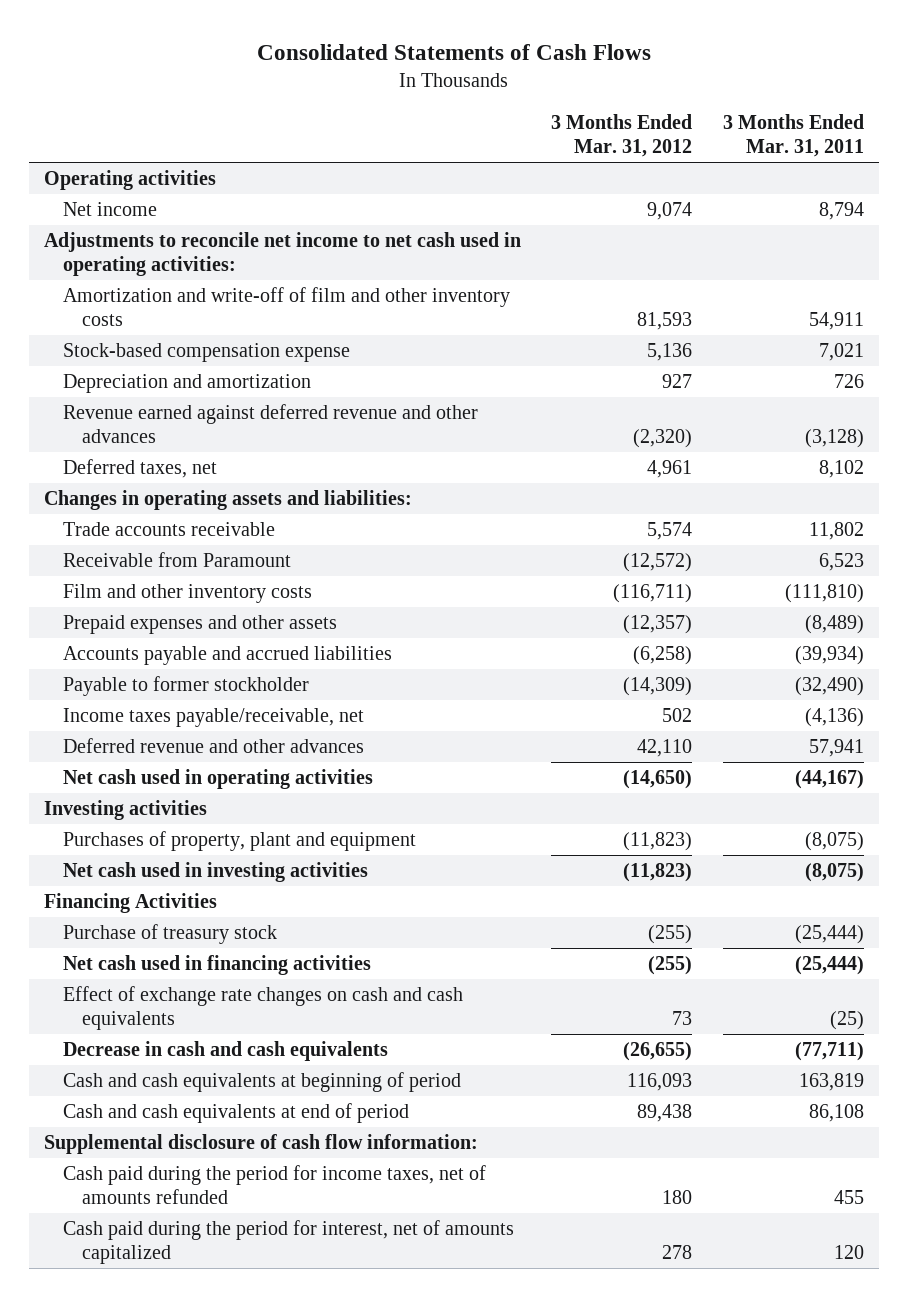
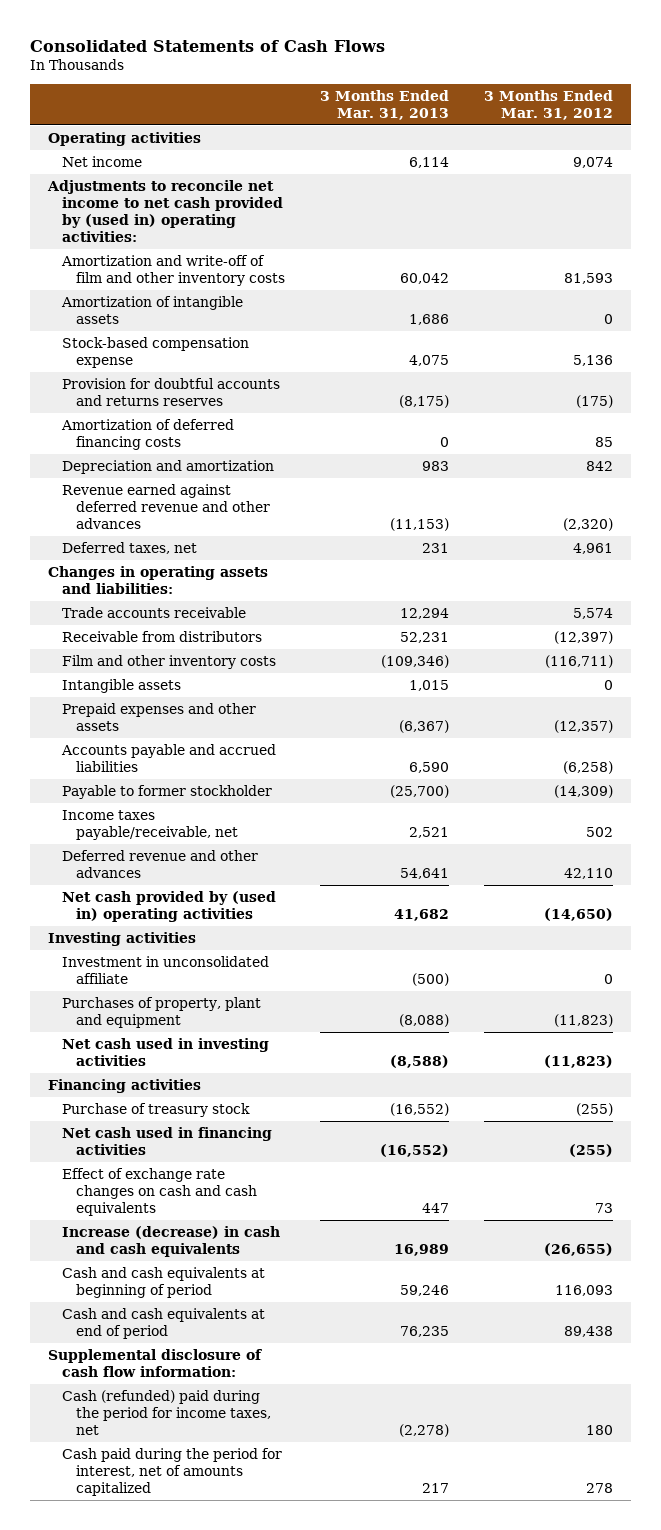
- | 3 Months Ended Mar. 31, 2012 | 3 Months Ended Mar. 31, 2011
+ | 3 Months Ended Mar. 31, 2013 | 3 Months Ended Mar. 31, 2012
- Adjustments to reconcile net income to net cash used in operating activities:
+ Adjustments to reconcile net income to net cash provided by (used in) operating activities:
+ Amortization of intangible assets | 1,686 | 0
- Depreciation and amortization | 927 | 726
+ Provision for doubtful accounts and returns reserves | (8,175) | (175)
+ Amortization of deferred financing costs | 0 | 85
+ Depreciation and amortization | 983 | 842
- Receivable from Paramount | (12,572) | 6,523
+ Receivable from distributors | 52,231 | (12,397)
+ Intangible assets | 1,015 | 0
- Net cash used in operating activities | (14,650) | (44,167)
+ Net cash provided by (used in) operating activities | 41,682 | (14,650)
+ Investment in unconsolidated affiliate | (500) | 0
- Financing Activities
+ Financing activities
- Decrease in cash and cash equivalents | (26,655) | (77,711)
+ Increase (decrease) in cash and cash equivalents | 16,989 | (26,655)
- Cash paid during the period for income taxes, net of amounts refunded | 180 | 455
+ Cash (refunded) paid during the period for income taxes, net | (2,278) | 180

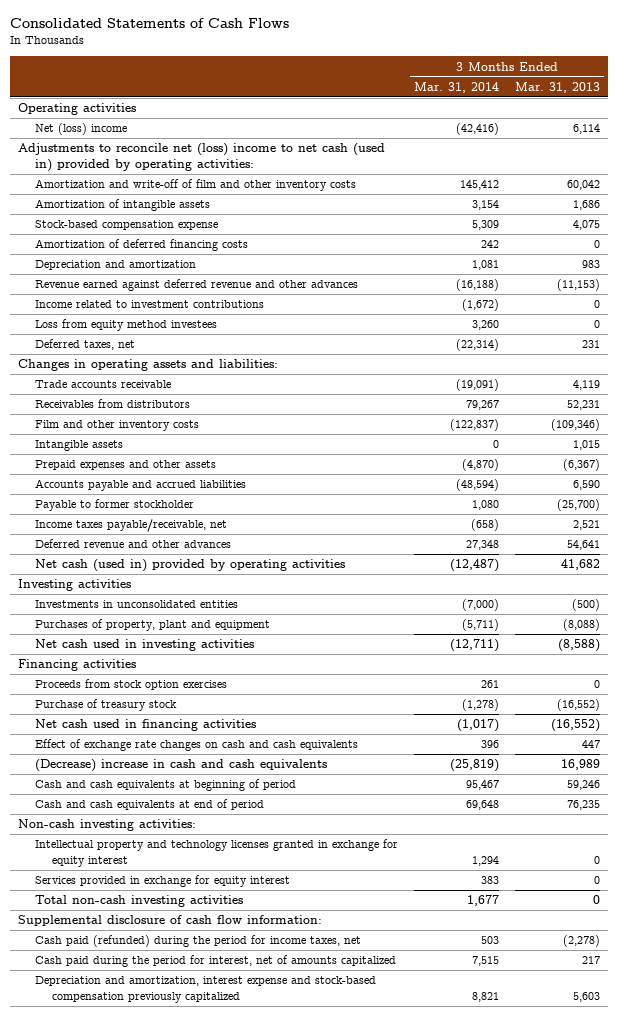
- | 3 Months Ended Mar. 31, 2013 | 3 Months Ended Mar. 31, 2012
+ | 3 Months Ended Mar. 31, 2014 | 3 Months Ended Mar. 31, 2013
- Net income | 6,114 | 9,074
- Adjustments to reconcile net income to net cash provided by (used in) operating activities:
+ Net (loss) income | (42,416) | 6,114
+ Adjustments to reconcile net (loss) income to net cash (used in) provided by operating activities:
- Provision for doubtful accounts and returns reserves | (8,175) | (175)
+ Income related to investment contributions | (1,672) | 0
+ Loss from equity method investees | 3,260 | 0
- Trade accounts receivable | 12,294 | 5,574
- Receivable from distributors | 52,231 | (12,397)
+ Trade accounts receivable | (19,091) | 4,119
+ Receivables from distributors | 79,267 | 52,231
- Net cash provided by (used in) operating activities | 41,682 | (14,650)
+ Net cash (used in) provided by operating activities | (12,487) | 41,682
- Investment in unconsolidated affiliate | (500) | 0
+ Investments in unconsolidated entities | (7,000) | (500)
+ Proceeds from stock option exercises | 261 | 0
- Increase (decrease) in cash and cash equivalents | 16,989 | (26,655)
+ (Decrease) increase in cash and cash equivalents | (25,819) | 16,989
+ Non-cash investing activities:
+ Intellectual property and technology licenses granted in exchange for equity interest | 1,294 | 0
+ Services provided in exchange for equity interest | 383 | 0
+ Total non-cash investing activities | 1,677 | 0
- Cash (refunded) paid during the period for income taxes, net | (2,278) | 180
+ Cash paid (refunded) during the period for income taxes, net | 503 | (2,278)
+ Depreciation and amortization, interest expense and stock-based compensation previously capitalized | 8,821 | 5,603

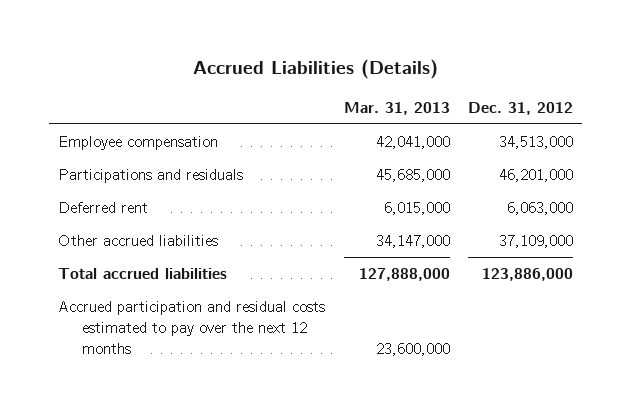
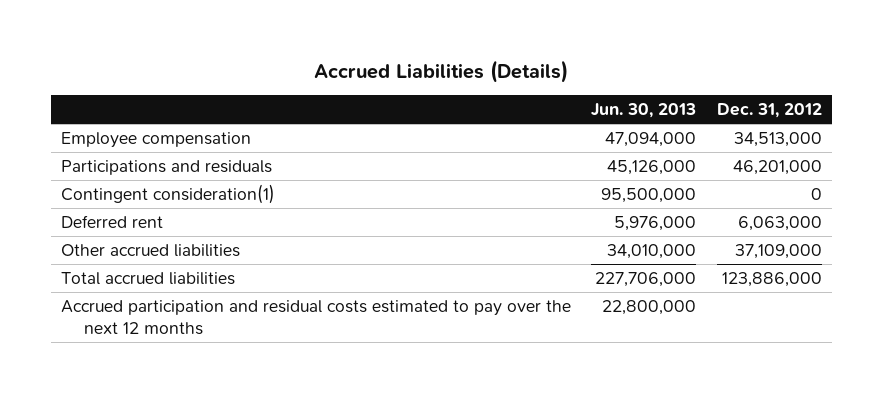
- | Mar. 31, 2013 | Dec. 31, 2012
+ | Jun. 30, 2013 | Dec. 31, 2012
+ Contingent consideration(1) | 95,500,000 | 0

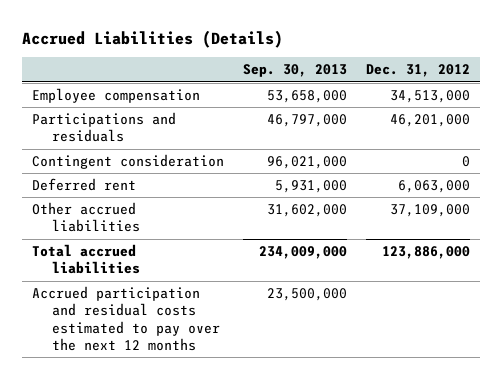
- | Jun. 30, 2013 | Dec. 31, 2012
+ | Sep. 30, 2013 | Dec. 31, 2012
- Contingent consideration(1) | 95,500,000 | 0
+ Contingent consideration | 96,021,000 | 0

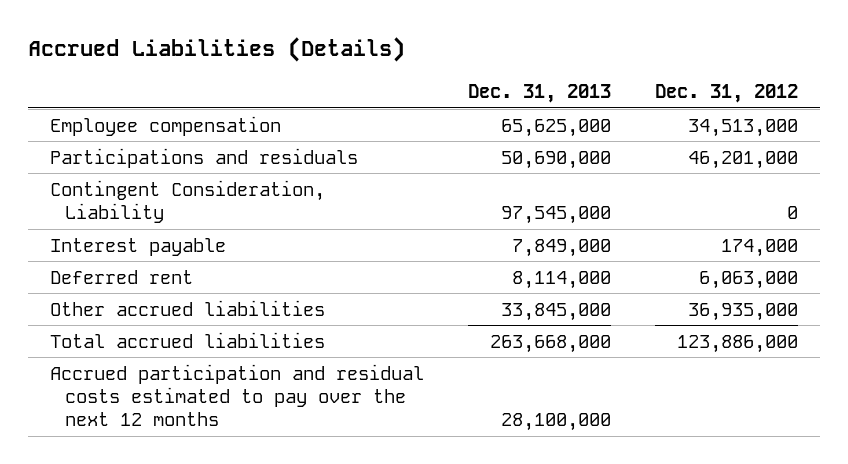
- | Sep. 30, 2013 | Dec. 31, 2012
+ | Dec. 31, 2013 | Dec. 31, 2012
- Contingent consideration | 96,021,000 | 0
+ Contingent Consideration, Liability | 97,545,000 | 0
+ Interest payable | 7,849,000 | 174,000
- Other accrued liabilities | 31,602,000 | 37,109,000
+ Other accrued liabilities | 33,845,000 | 36,935,000

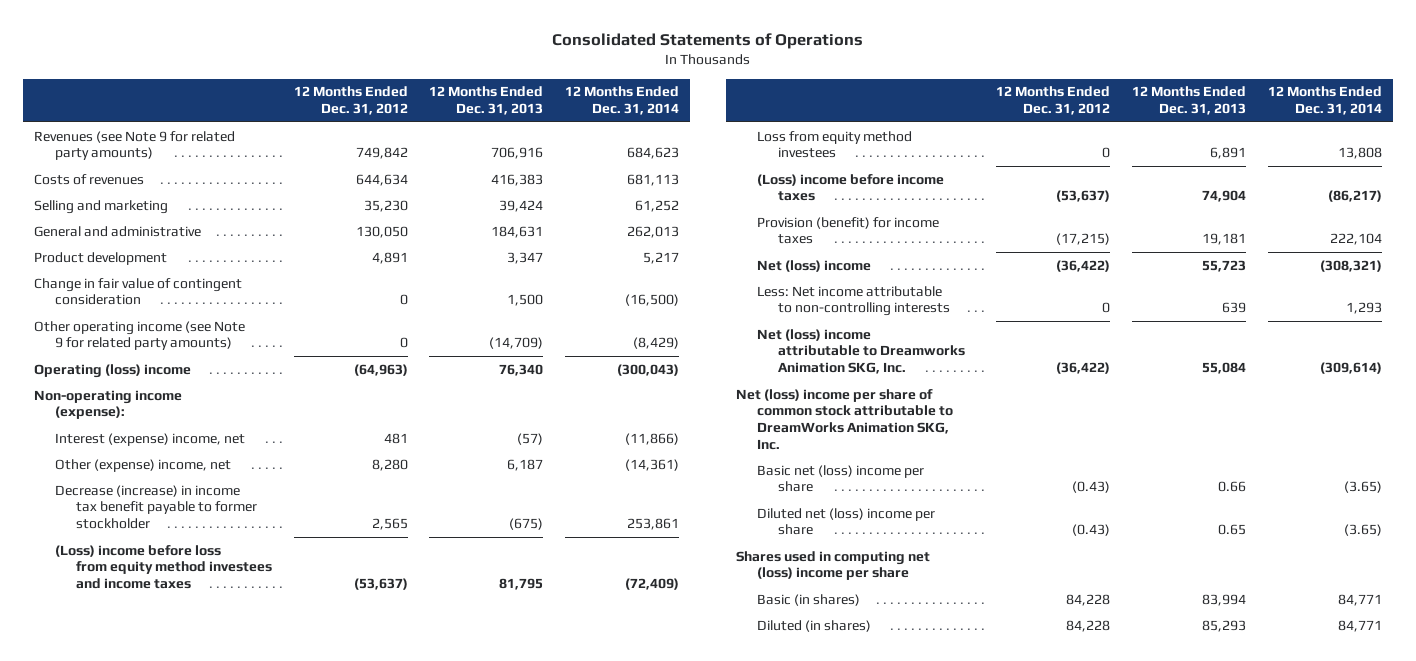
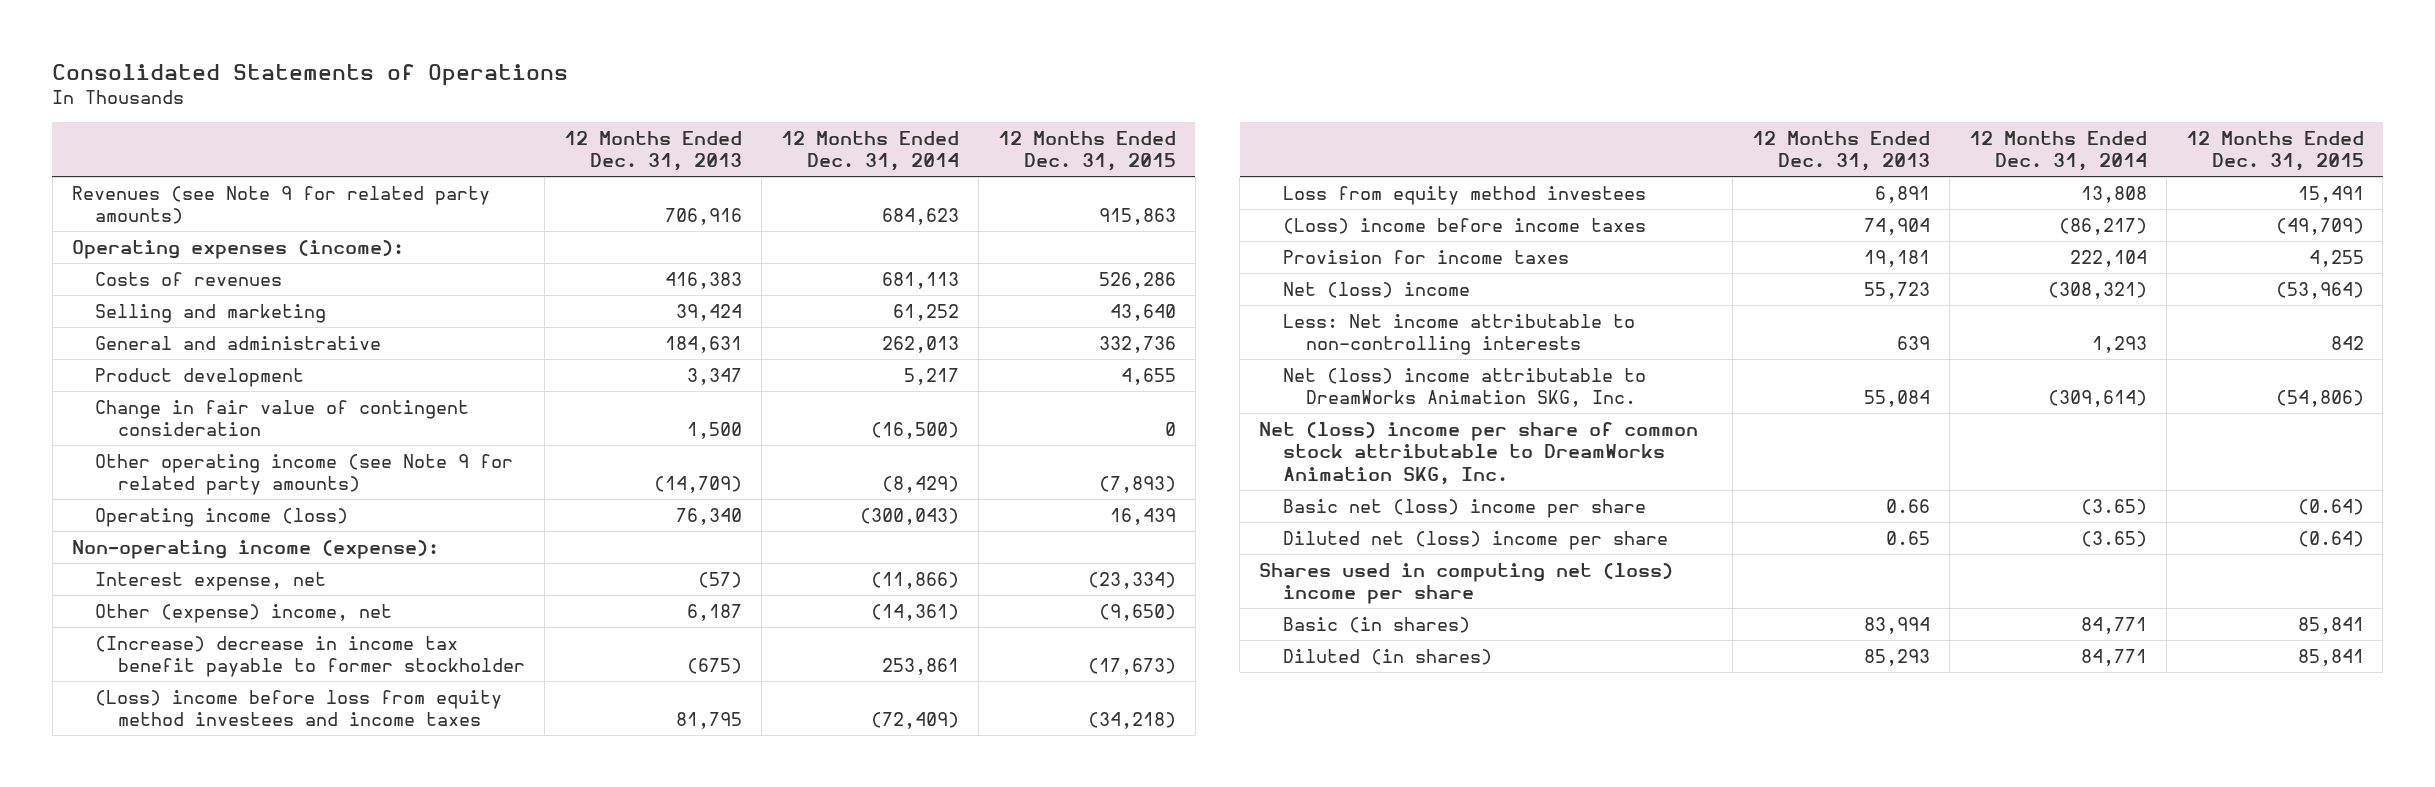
- | 12 Months Ended Dec. 31, 2012 | 12 Months Ended Dec. 31, 2013 | 12 Months Ended Dec. 31, 2014
+ | 12 Months Ended Dec. 31, 2013 | 12 Months Ended Dec. 31, 2014 | 12 Months Ended Dec. 31, 2015
+ Operating expenses (income):
- Operating (loss) income | (64,963) | 76,340 | (300,043)
+ Operating income (loss) | 76,340 | (300,043) | 16,439
- Interest (expense) income, net | 481 | (57) | (11,866)
+ Interest expense, net | (57) | (11,866) | (23,334)
- Decrease (increase) in income tax benefit payable to former stockholder | 2,565 | (675) | 253,861
+ (Increase) decrease in income tax benefit payable to former stockholder | (675) | 253,861 | (17,673)
- Provision (benefit) for income taxes | (17,215) | 19,181 | 222,104
+ Provision for income taxes | 19,181 | 222,104 | 4,255
- Net (loss) income attributable to Dreamworks Animation SKG, Inc. | (36,422) | 55,084 | (309,614)
+ Net (loss) income attributable to DreamWorks Animation SKG, Inc. | 55,084 | (309,614) | (54,806)

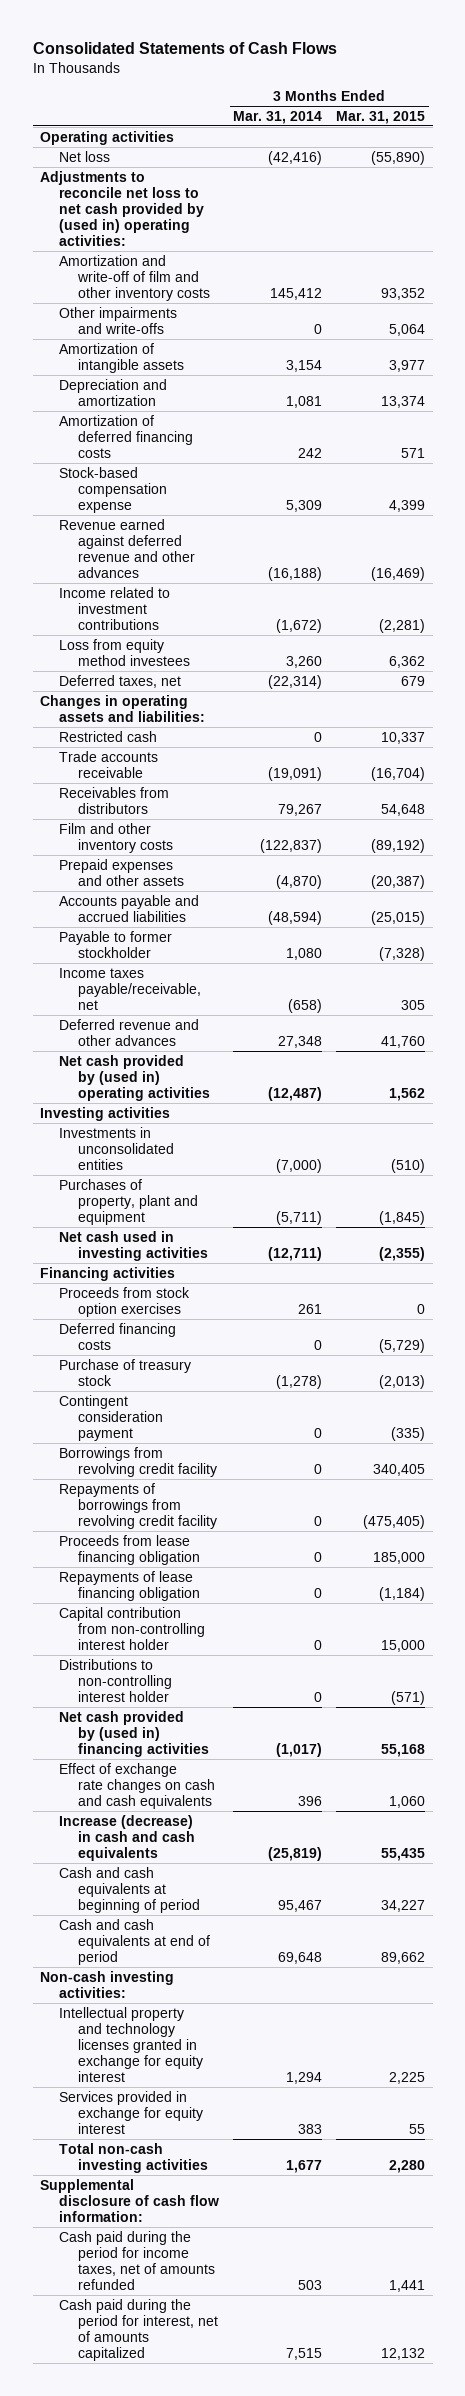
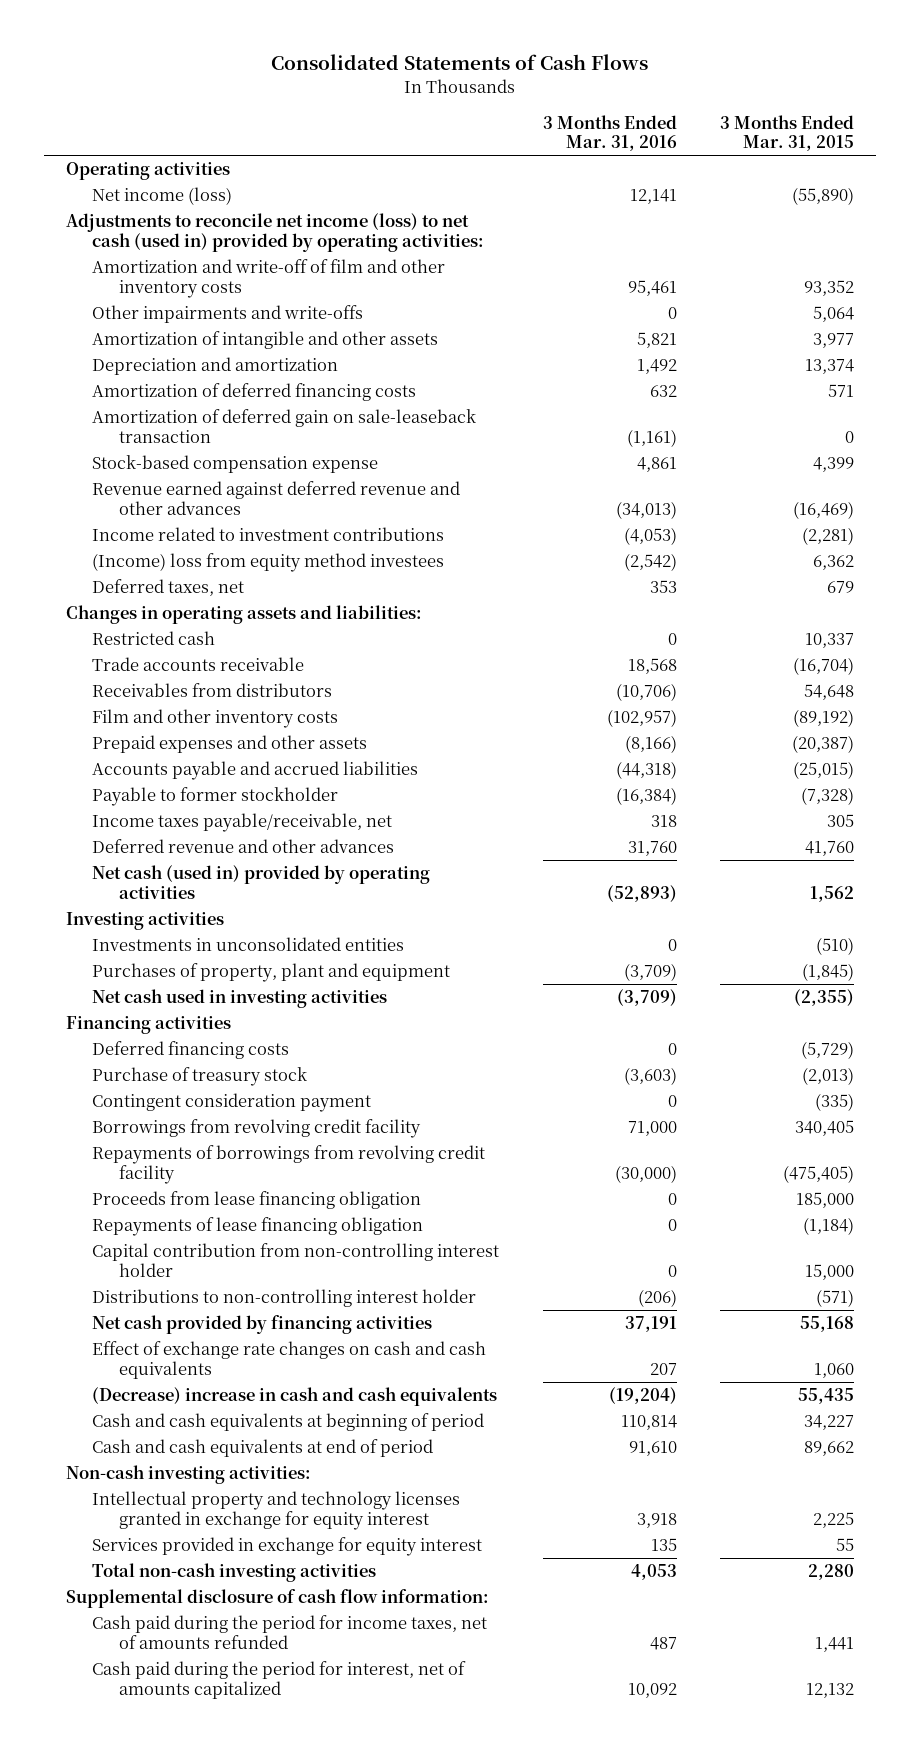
- | 3 Months Ended Mar. 31, 2014 | 3 Months Ended Mar. 31, 2015
+ | 3 Months Ended Mar. 31, 2016 | 3 Months Ended Mar. 31, 2015
- Net loss | (42,416) | (55,890)
- Adjustments to reconcile net loss to net cash provided by (used in) operating activities:
+ Net income (loss) | 12,141 | (55,890)
+ Adjustments to reconcile net income (loss) to net cash (used in) provided by operating activities:
- Amortization of intangible assets | 3,154 | 3,977
+ Amortization of intangible and other assets | 5,821 | 3,977
+ Amortization of deferred gain on sale-leaseback transaction | (1,161) | 0
- Loss from equity method investees | 3,260 | 6,362
+ (Income) loss from equity method investees | (2,542) | 6,362
- Net cash provided by (used in) operating activities | (12,487) | 1,562
+ Net cash (used in) provided by operating activities | (52,893) | 1,562
- Proceeds from stock option exercises | 261 | 0
- Net cash provided by (used in) financing activities | (1,017) | 55,168
+ Net cash provided by financing activities | 37,191 | 55,168
- Increase (decrease) in cash and cash equivalents | (25,819) | 55,435
+ (Decrease) increase in cash and cash equivalents | (19,204) | 55,435

